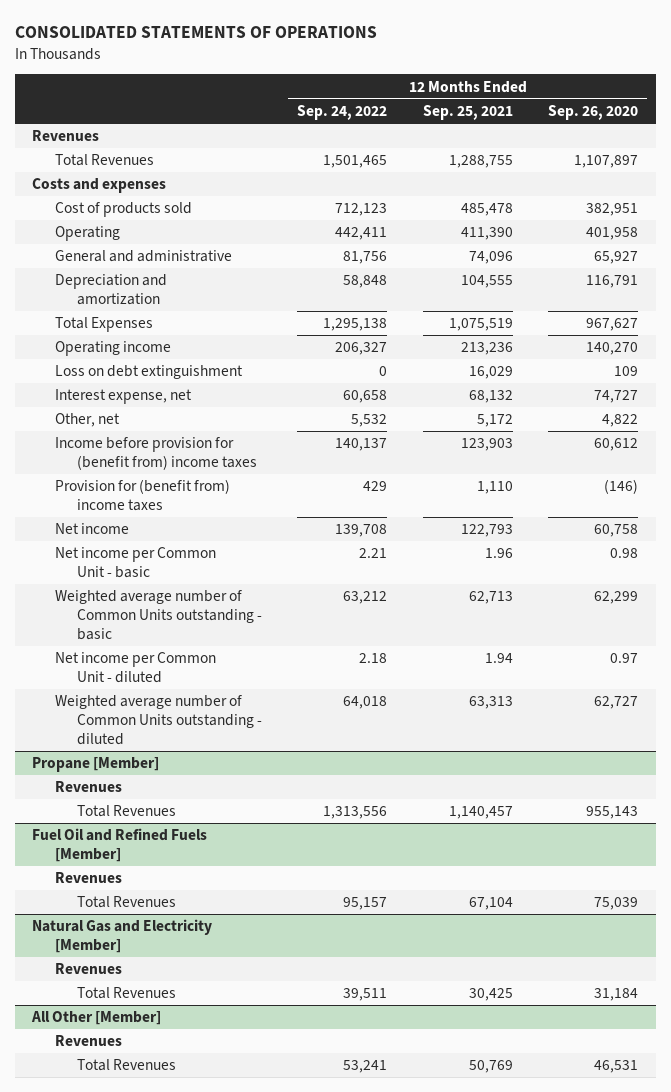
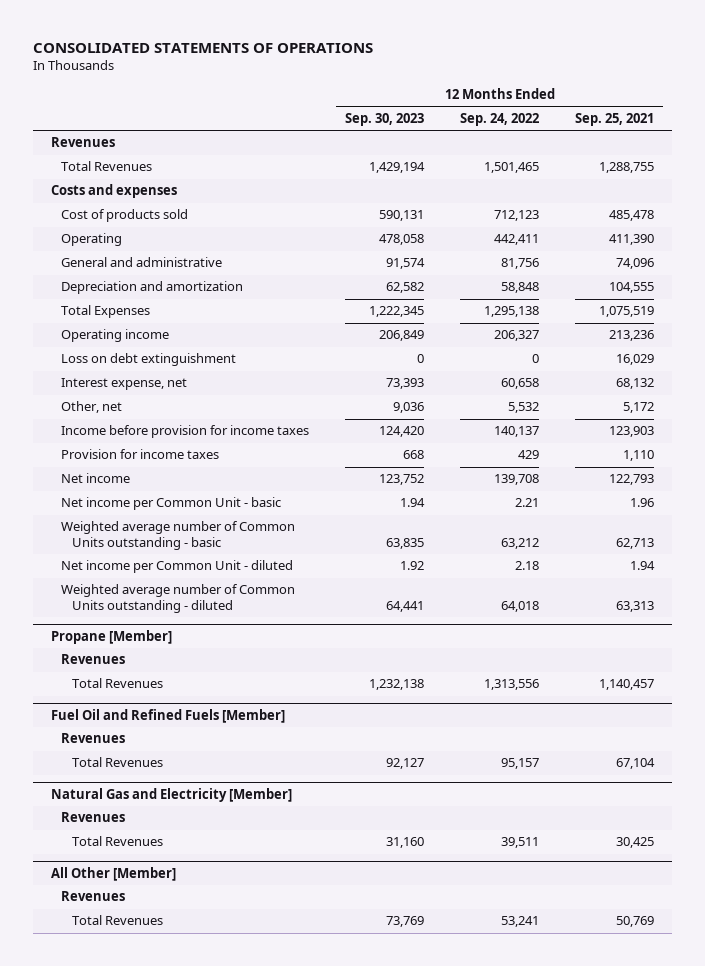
- | 12 Months Ended Sep. 24, 2022 | 12 Months Ended Sep. 25, 2021 | 12 Months Ended Sep. 26, 2020
+ | 12 Months Ended Sep. 30, 2023 | 12 Months Ended Sep. 24, 2022 | 12 Months Ended Sep. 25, 2021
- Income before provision for (benefit from) income taxes | 140,137 | 123,903 | 60,612
- Provision for (benefit from) income taxes | 429 | 1,110 | (146)
+ Income before provision for income taxes | 124,420 | 140,137 | 123,903
+ Provision for income taxes | 668 | 429 | 1,110

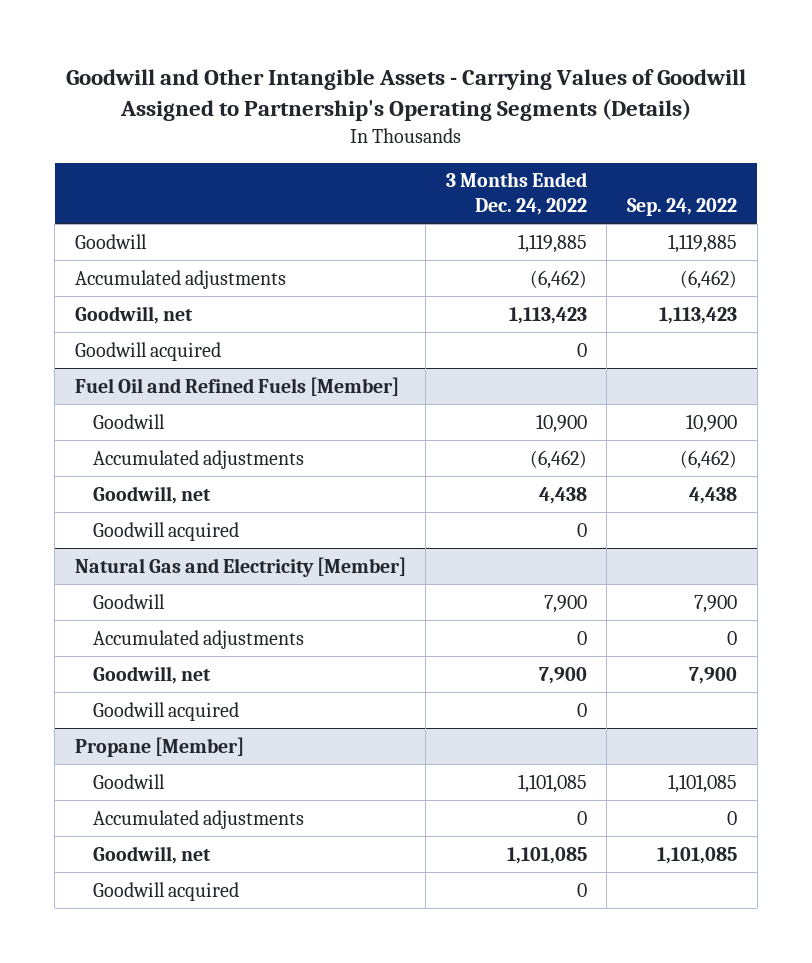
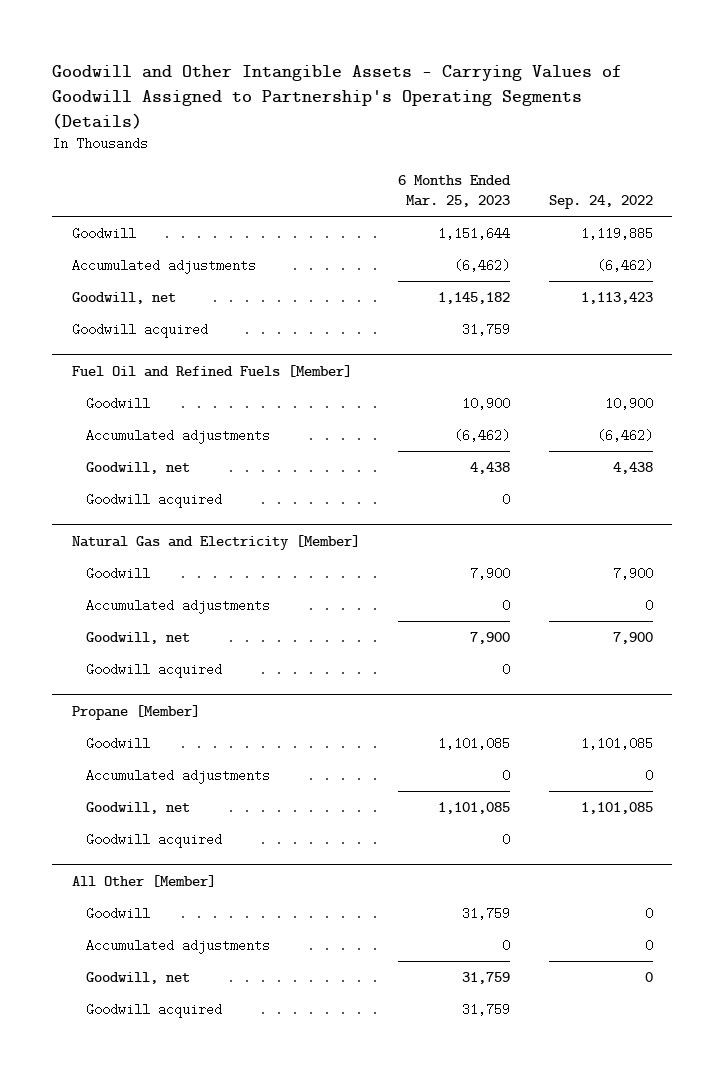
- | 3 Months Ended Dec. 24, 2022 | Sep. 24, 2022
+ | 6 Months Ended Mar. 25, 2023 | Sep. 24, 2022
+ All Other [Member]
+ Goodwill | 31,759 | 0
+ Accumulated adjustments | 0 | 0
+ Goodwill, net | 31,759 | 0
+ Goodwill acquired | 31,759 |

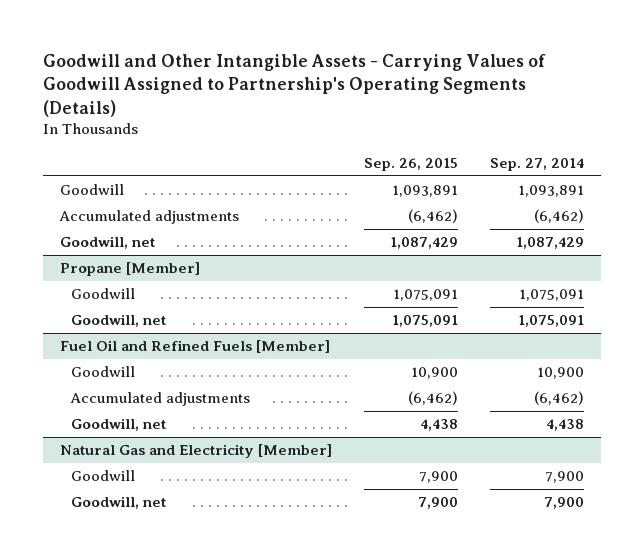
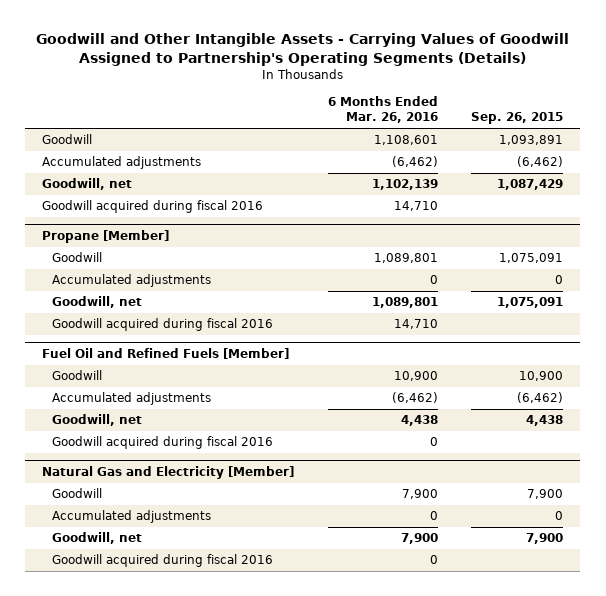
- | Sep. 26, 2015 | Sep. 27, 2014
+ | 6 Months Ended Mar. 26, 2016 | Sep. 26, 2015
+ Goodwill acquired during fiscal 2016 | 14,710 |
@ Propane [Member]
+ Accumulated adjustments | 0 | 0
+ Goodwill acquired during fiscal 2016 | 14,710 |
@ Fuel Oil and Refined Fuels [Member]
+ Goodwill acquired during fiscal 2016 | 0 |
@ Natural Gas and Electricity [Member]
+ Accumulated adjustments | 0 | 0
+ Goodwill acquired during fiscal 2016 | 0 |

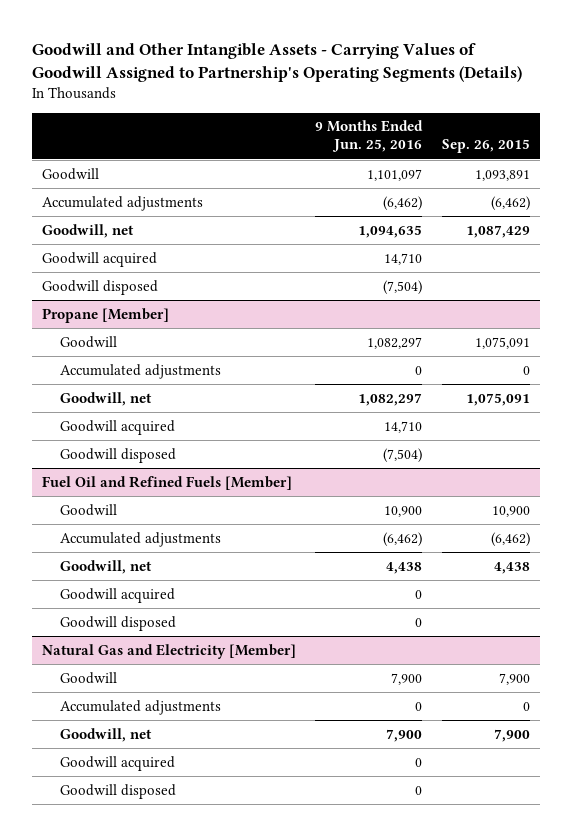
- | 6 Months Ended Mar. 26, 2016 | Sep. 26, 2015
+ | 9 Months Ended Jun. 25, 2016 | Sep. 26, 2015
- Goodwill acquired during fiscal 2016 | 14,710 |
+ Goodwill acquired | 14,710 |
+ Goodwill disposed | (7,504) |
@ Propane [Member]
- Goodwill acquired during fiscal 2016 | 14,710 |
+ Goodwill acquired | 14,710 |
+ Goodwill disposed | (7,504) |
@ Fuel Oil and Refined Fuels [Member]
- Goodwill acquired during fiscal 2016 | 0 |
+ Goodwill acquired | 0 |
+ Goodwill disposed | 0 |
@ Natural Gas and Electricity [Member]
- Goodwill acquired during fiscal 2016 | 0 |
+ Goodwill acquired | 0 |
+ Goodwill disposed | 0 |

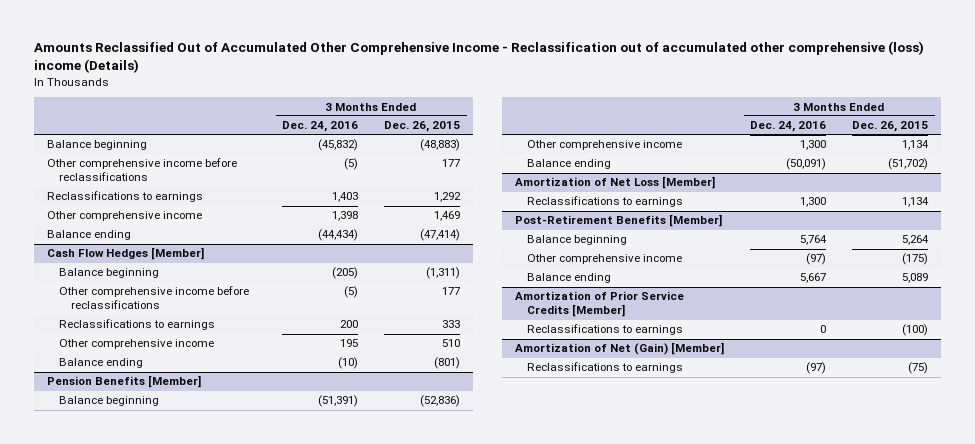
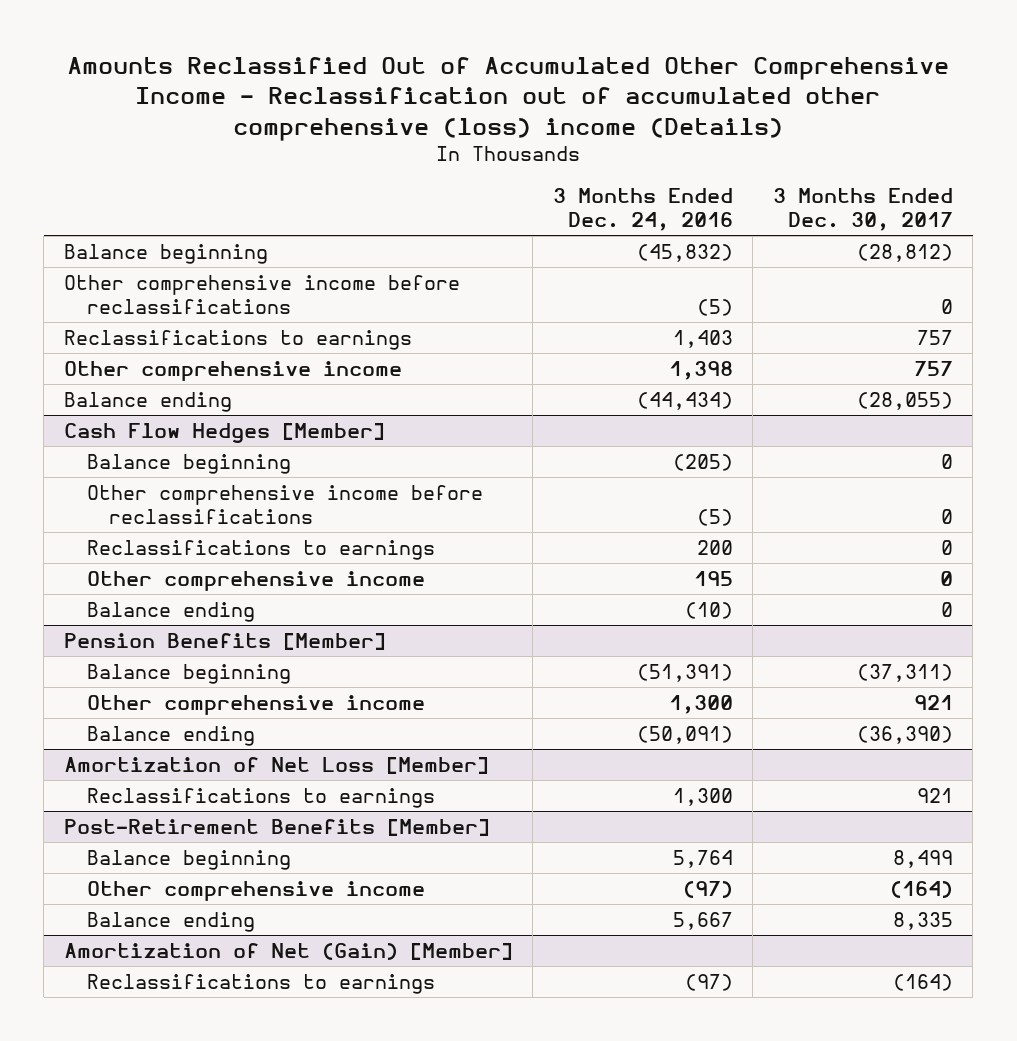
- | 3 Months Ended Dec. 24, 2016 | 3 Months Ended Dec. 26, 2015
+ | 3 Months Ended Dec. 24, 2016 | 3 Months Ended Dec. 30, 2017
- Amortization of Prior Service Credits [Member]
- Reclassifications to earnings | 0 | (100)

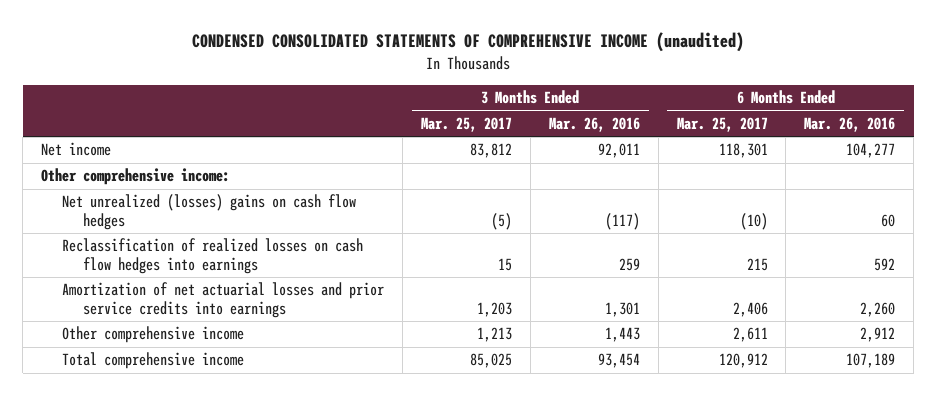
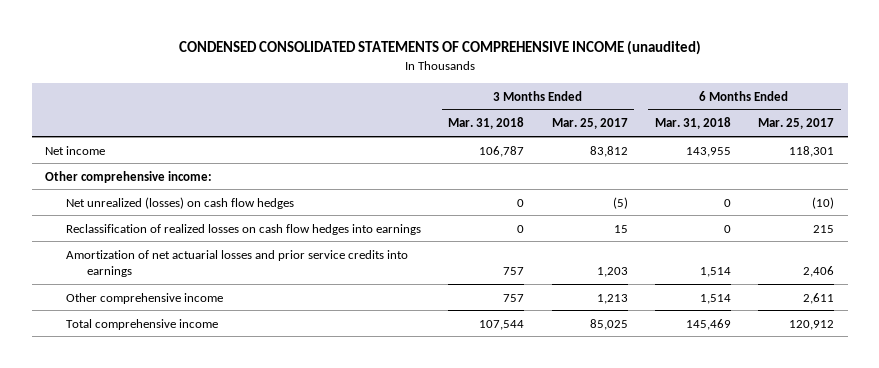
- | 3 Months Ended Mar. 25, 2017 | 3 Months Ended Mar. 26, 2016 | 6 Months Ended Mar. 25, 2017 | 6 Months Ended Mar. 26, 2016
+ | 3 Months Ended Mar. 31, 2018 | 3 Months Ended Mar. 25, 2017 | 6 Months Ended Mar. 31, 2018 | 6 Months Ended Mar. 25, 2017
- Net unrealized (losses) gains on cash flow hedges | (5) | (117) | (10) | 60
+ Net unrealized (losses) on cash flow hedges | 0 | (5) | 0 | (10)

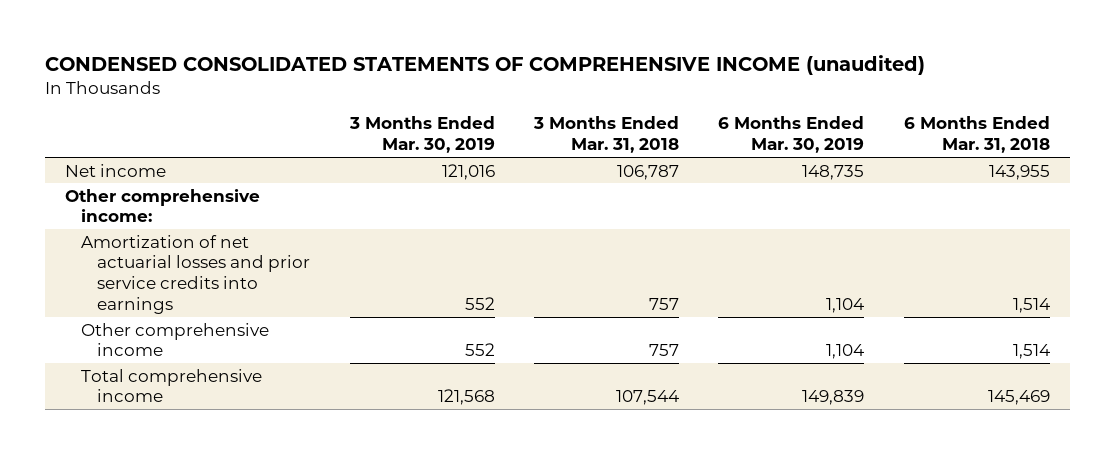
- | 3 Months Ended Mar. 31, 2018 | 3 Months Ended Mar. 25, 2017 | 6 Months Ended Mar. 31, 2018 | 6 Months Ended Mar. 25, 2017
+ | 3 Months Ended Mar. 30, 2019 | 3 Months Ended Mar. 31, 2018 | 6 Months Ended Mar. 30, 2019 | 6 Months Ended Mar. 31, 2018
- Net unrealized (losses) on cash flow hedges | 0 | (5) | 0 | (10)
- Reclassification of realized losses on cash flow hedges into earnings | 0 | 15 | 0 | 215

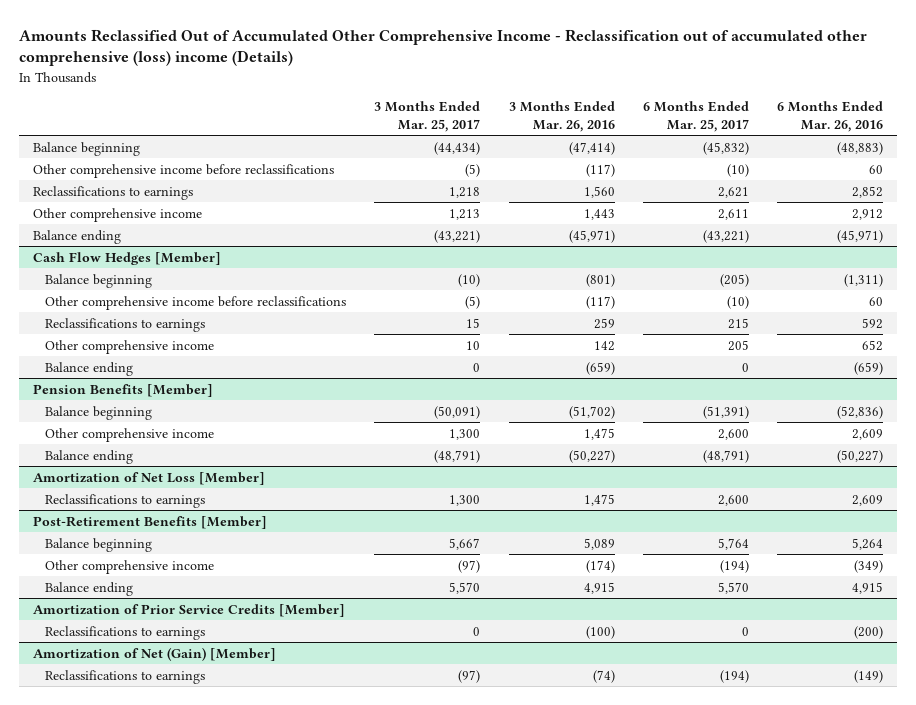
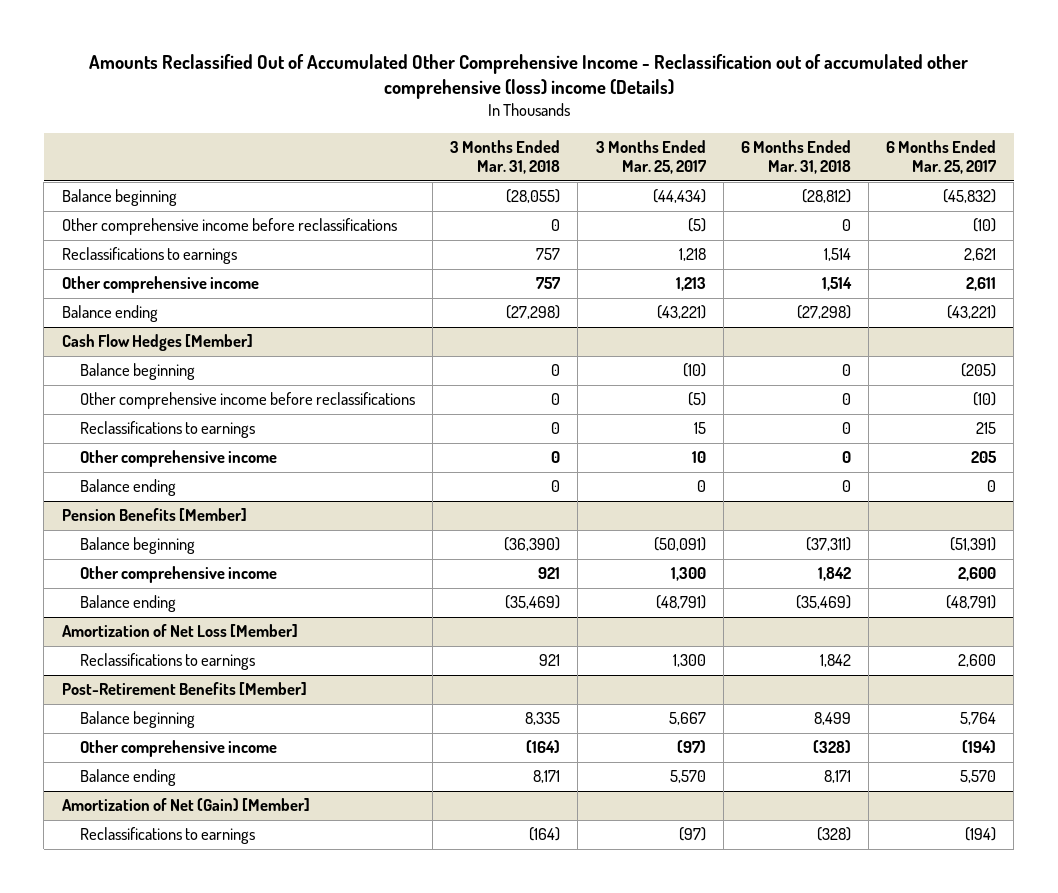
- | 3 Months Ended Mar. 25, 2017 | 3 Months Ended Mar. 26, 2016 | 6 Months Ended Mar. 25, 2017 | 6 Months Ended Mar. 26, 2016
+ | 3 Months Ended Mar. 31, 2018 | 3 Months Ended Mar. 25, 2017 | 6 Months Ended Mar. 31, 2018 | 6 Months Ended Mar. 25, 2017
- Amortization of Prior Service Credits [Member]
- Reclassifications to earnings | 0 | (100) | 0 | (200)

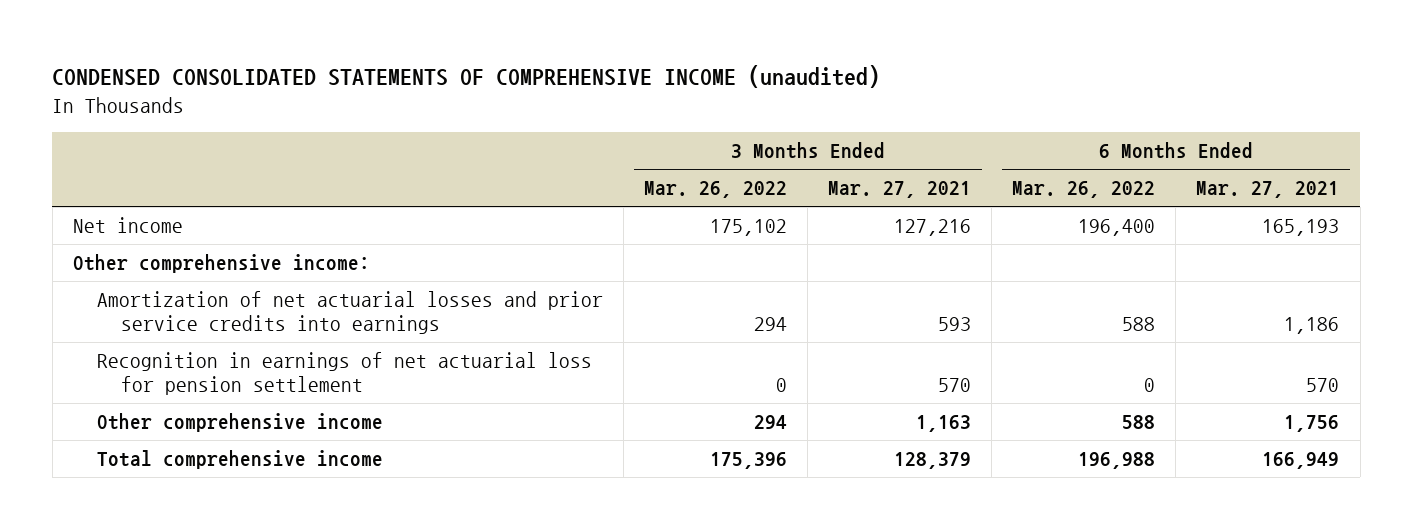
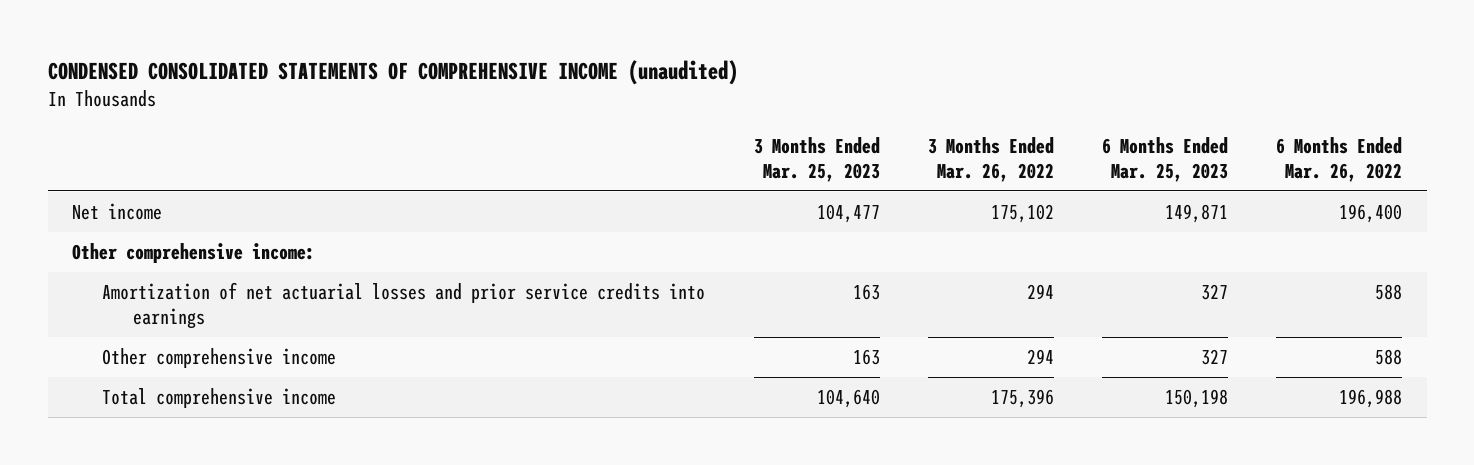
- | 3 Months Ended Mar. 26, 2022 | 3 Months Ended Mar. 27, 2021 | 6 Months Ended Mar. 26, 2022 | 6 Months Ended Mar. 27, 2021
+ | 3 Months Ended Mar. 25, 2023 | 3 Months Ended Mar. 26, 2022 | 6 Months Ended Mar. 25, 2023 | 6 Months Ended Mar. 26, 2022
- Recognition in earnings of net actuarial loss for pension settlement | 0 | 570 | 0 | 570

